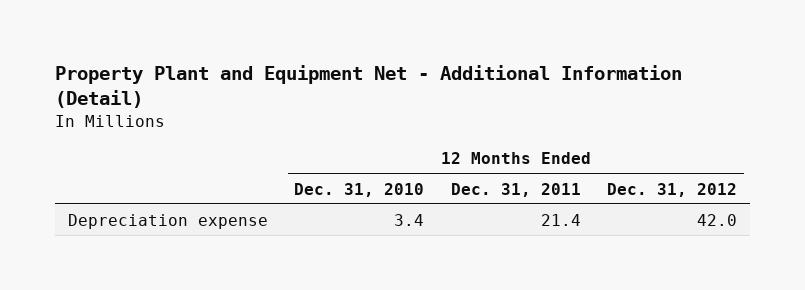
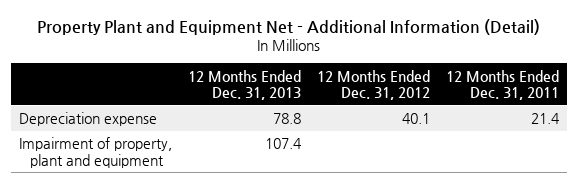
- | 12 Months Ended Dec. 31, 2010 | 12 Months Ended Dec. 31, 2011 | 12 Months Ended Dec. 31, 2012
+ | 12 Months Ended Dec. 31, 2013 | 12 Months Ended Dec. 31, 2012 | 12 Months Ended Dec. 31, 2011
- Depreciation expense | 3.4 | 21.4 | 42.0
+ Depreciation expense | 78.8 | 40.1 | 21.4
+ Impairment of property, plant and equipment | 107.4 | |

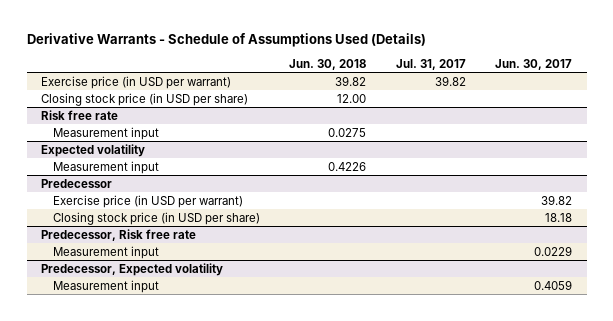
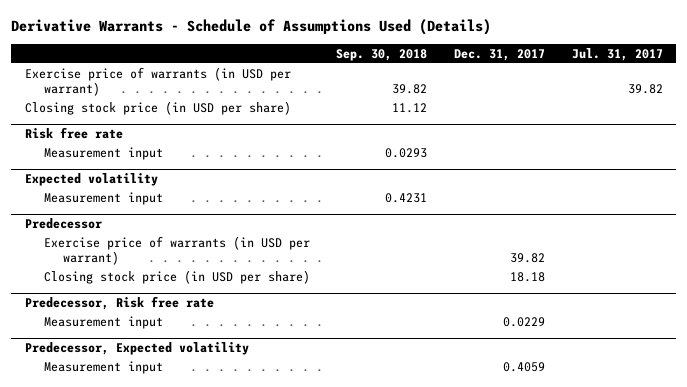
- | Jun. 30, 2018 | Jul. 31, 2017 | Jun. 30, 2017
+ | Sep. 30, 2018 | Dec. 31, 2017 | Jul. 31, 2017
- Exercise price (in USD per warrant) | 39.82 | 39.82 |
+ Exercise price of warrants (in USD per warrant) | 39.82 | | 39.82
@ Predecessor
- Exercise price (in USD per warrant) | | | 39.82
+ Exercise price of warrants (in USD per warrant) | | 39.82 |

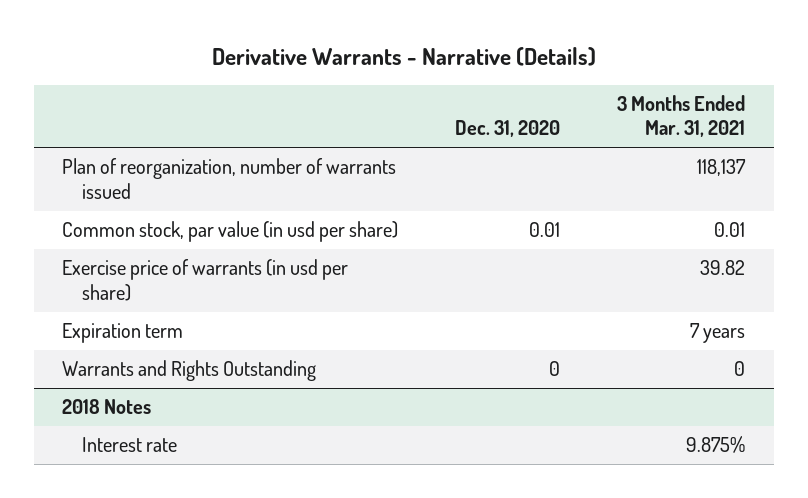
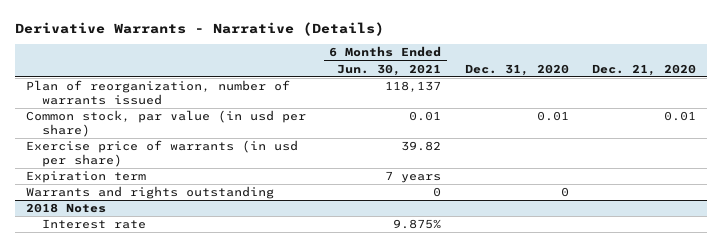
- | Dec. 31, 2020 | 3 Months Ended Mar. 31, 2021
+ | 6 Months Ended Jun. 30, 2021 | Dec. 31, 2020 | Dec. 21, 2020
- Warrants and Rights Outstanding | 0 | 0
+ Warrants and rights outstanding | 0 | 0 |

